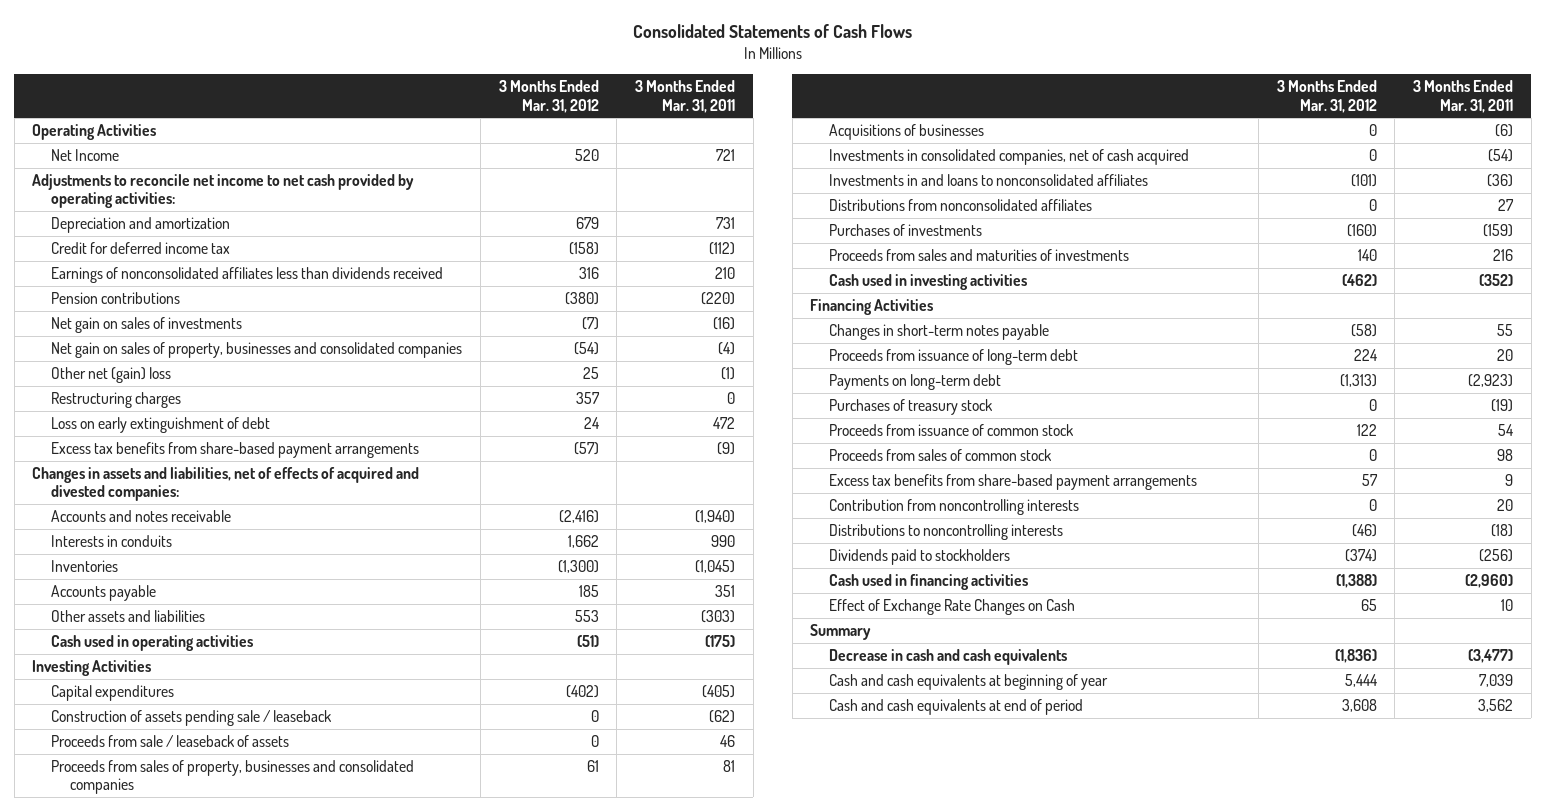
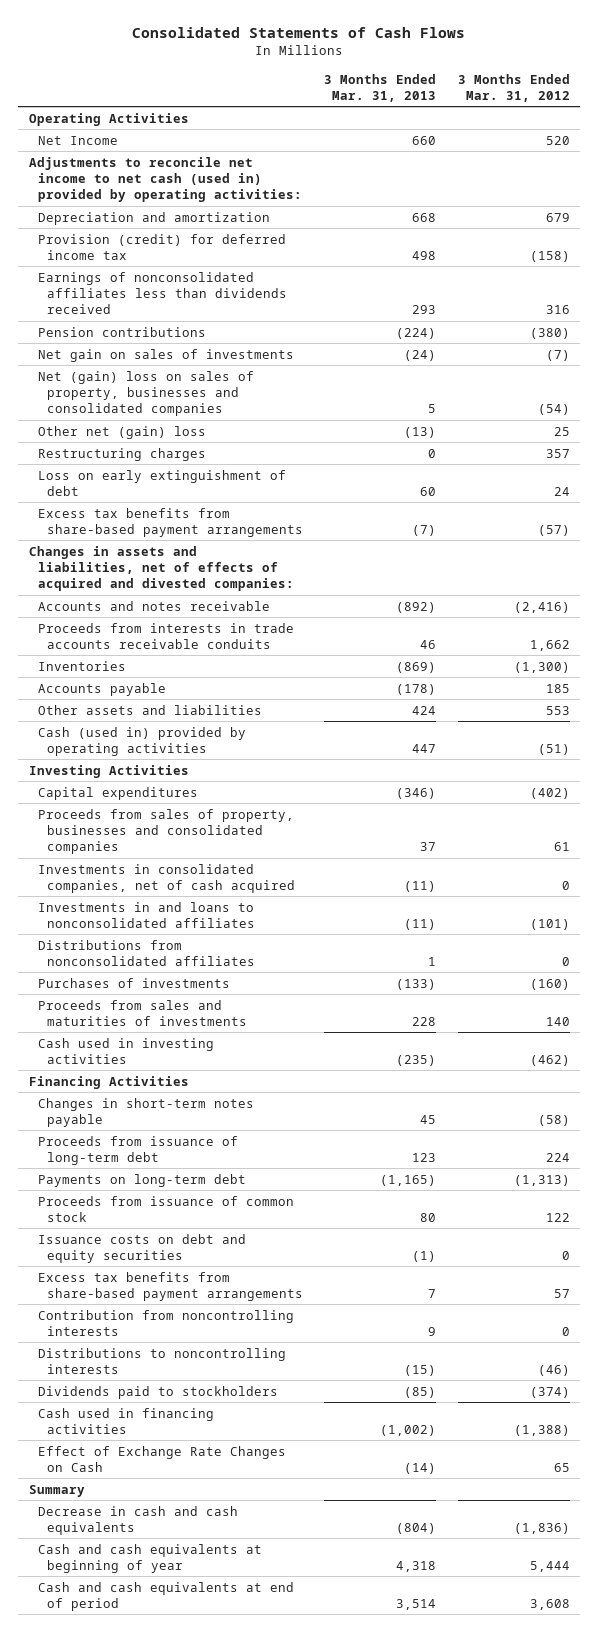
- | 3 Months Ended Mar. 31, 2012 | 3 Months Ended Mar. 31, 2011
+ | 3 Months Ended Mar. 31, 2013 | 3 Months Ended Mar. 31, 2012
- Adjustments to reconcile net income to net cash provided by operating activities:
+ Adjustments to reconcile net income to net cash (used in) provided by operating activities:
- Credit for deferred income tax | (158) | (112)
+ Provision (credit) for deferred income tax | 498 | (158)
- Net gain on sales of property, businesses and consolidated companies | (54) | (4)
+ Net (gain) loss on sales of property, businesses and consolidated companies | 5 | (54)
- Interests in conduits | 1,662 | 990
+ Proceeds from interests in trade accounts receivable conduits | 46 | 1,662
- Cash used in operating activities | (51) | (175)
+ Cash (used in) provided by operating activities | 447 | (51)
- Construction of assets pending sale / leaseback | 0 | (62)
- Proceeds from sale / leaseback of assets | 0 | 46
- Acquisitions of businesses | 0 | (6)
- Purchases of treasury stock | 0 | (19)
- Proceeds from sales of common stock | 0 | 98
+ Issuance costs on debt and equity securities | (1) | 0

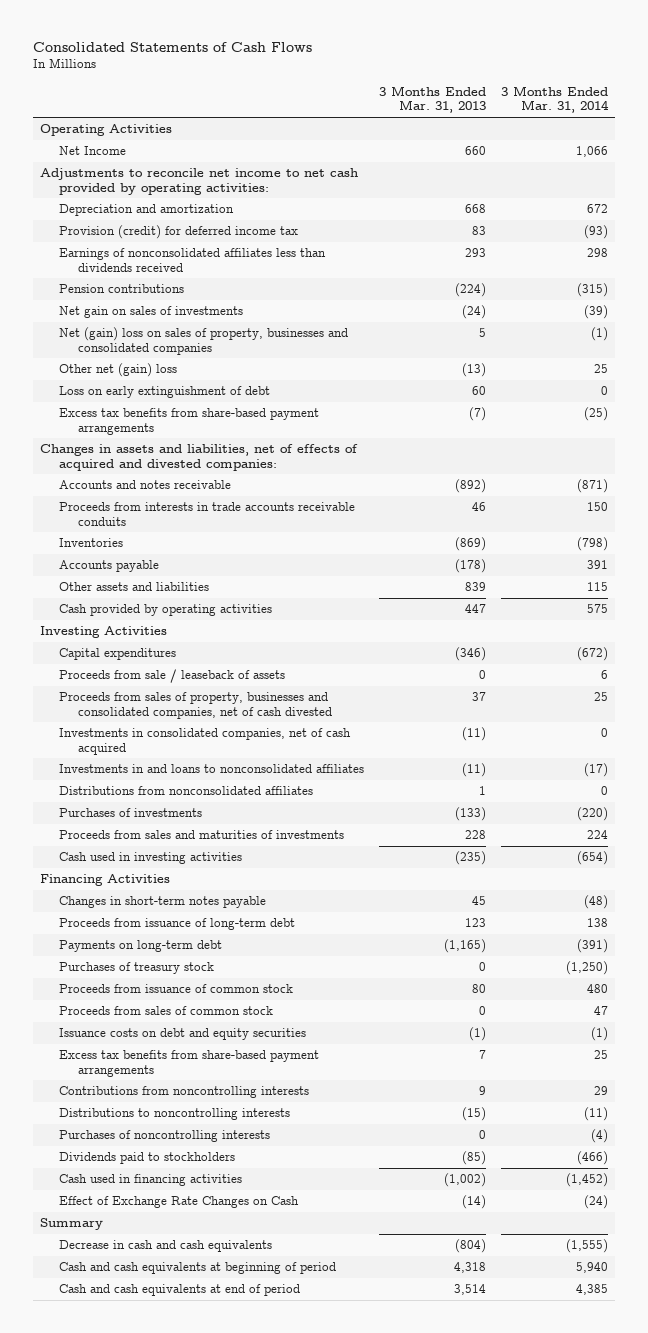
- | 3 Months Ended Mar. 31, 2013 | 3 Months Ended Mar. 31, 2012
+ | 3 Months Ended Mar. 31, 2013 | 3 Months Ended Mar. 31, 2014
- Adjustments to reconcile net income to net cash (used in) provided by operating activities:
+ Adjustments to reconcile net income to net cash provided by operating activities:
- Provision (credit) for deferred income tax | 498 | (158)
+ Provision (credit) for deferred income tax | 83 | (93)
- Restructuring charges | 0 | 357
- Other assets and liabilities | 424 | 553
- Cash (used in) provided by operating activities | 447 | (51)
+ Other assets and liabilities | 839 | 115
+ Cash provided by operating activities | 447 | 575
- Proceeds from sales of property, businesses and consolidated companies | 37 | 61
+ Proceeds from sale / leaseback of assets | 0 | 6
+ Proceeds from sales of property, businesses and consolidated companies, net of cash divested | 37 | 25
+ Purchases of treasury stock | 0 | (1,250)
+ Proceeds from sales of common stock | 0 | 47
- Contribution from noncontrolling interests | 9 | 0
+ Contributions from noncontrolling interests | 9 | 29
+ Purchases of noncontrolling interests | 0 | (4)
- Cash and cash equivalents at beginning of year | 4,318 | 5,444
+ Cash and cash equivalents at beginning of period | 4,318 | 5,940

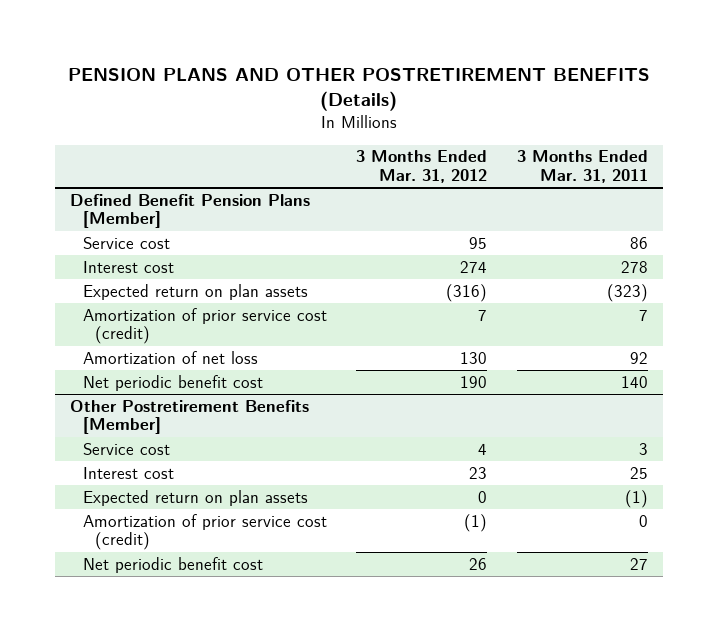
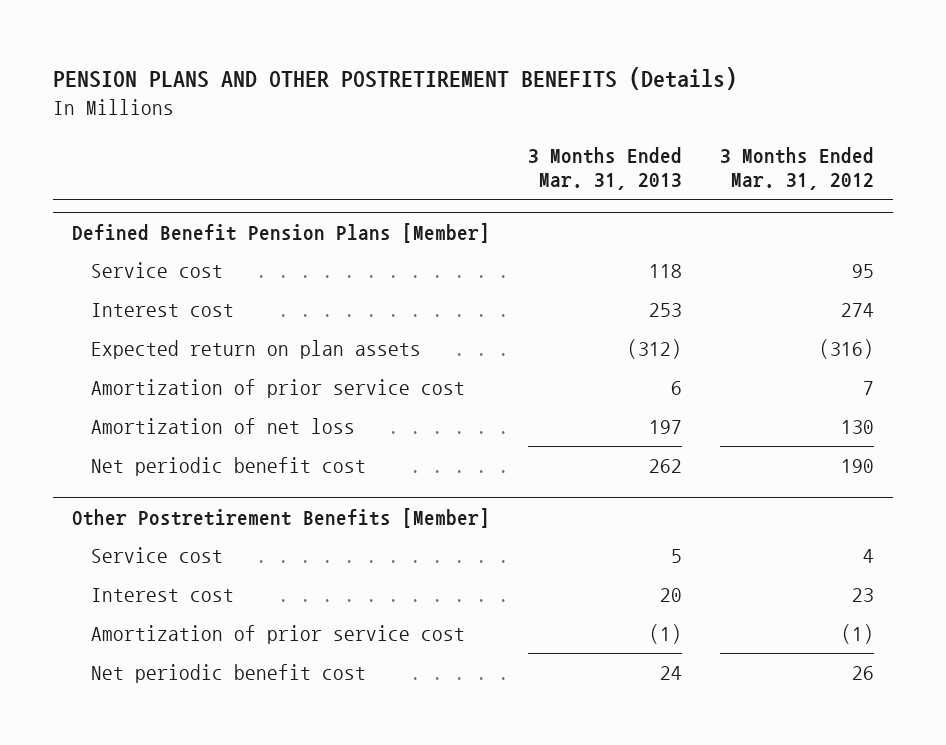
- | 3 Months Ended Mar. 31, 2012 | 3 Months Ended Mar. 31, 2011
+ | 3 Months Ended Mar. 31, 2013 | 3 Months Ended Mar. 31, 2012
@ Defined Benefit Pension Plans [Member]
- Amortization of prior service cost (credit) | 7 | 7
+ Amortization of prior service cost | 6 | 7
@ Other Postretirement Benefits [Member]
- Expected return on plan assets | 0 | (1)
- Amortization of prior service cost (credit) | (1) | 0
+ Amortization of prior service cost | (1) | (1)

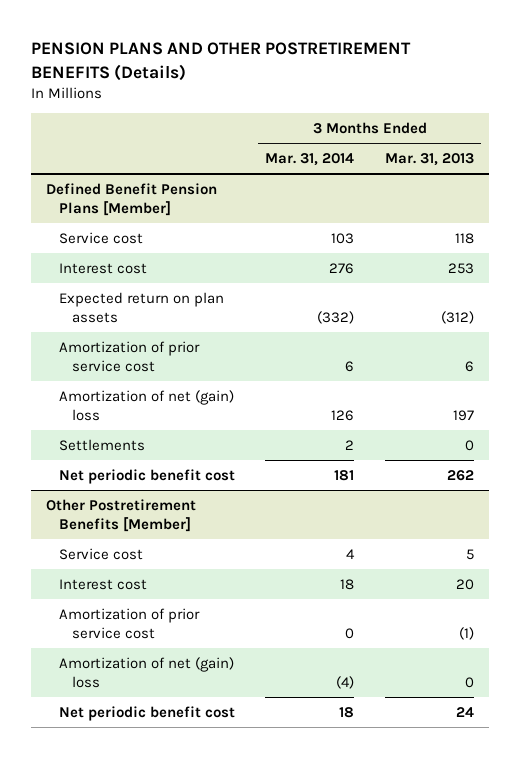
- | 3 Months Ended Mar. 31, 2013 | 3 Months Ended Mar. 31, 2012
+ | 3 Months Ended Mar. 31, 2014 | 3 Months Ended Mar. 31, 2013
@ Defined Benefit Pension Plans [Member]
- Amortization of net loss | 197 | 130
+ Amortization of net (gain) loss | 126 | 197
+ Settlements | 2 | 0
@ Other Postretirement Benefits [Member]
+ Amortization of net (gain) loss | (4) | 0

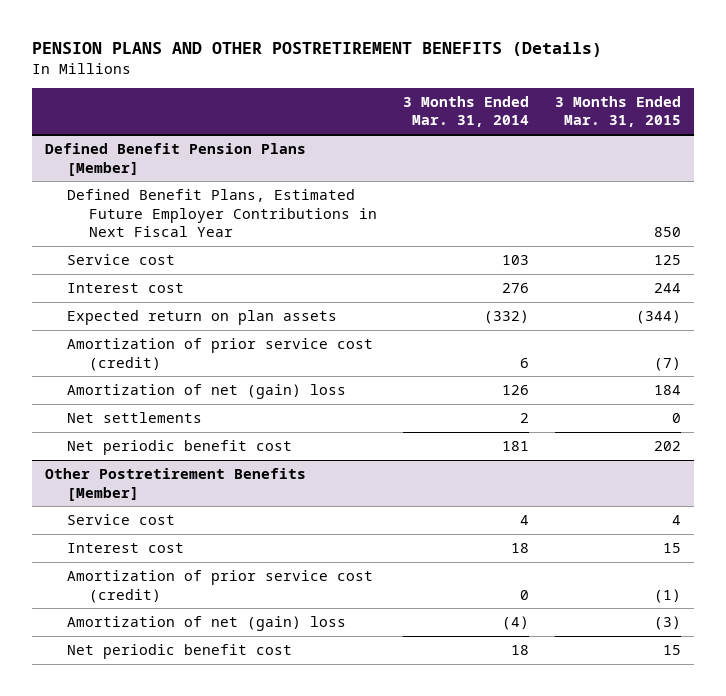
- | 3 Months Ended Mar. 31, 2014 | 3 Months Ended Mar. 31, 2013
+ | 3 Months Ended Mar. 31, 2014 | 3 Months Ended Mar. 31, 2015
@ Defined Benefit Pension Plans [Member]
+ Defined Benefit Plans, Estimated Future Employer Contributions in Next Fiscal Year | | 850
- Amortization of prior service cost | 6 | 6
+ Amortization of prior service cost (credit) | 6 | (7)
- Settlements | 2 | 0
+ Net settlements | 2 | 0
@ Other Postretirement Benefits [Member]
- Amortization of prior service cost | 0 | (1)
+ Amortization of prior service cost (credit) | 0 | (1)

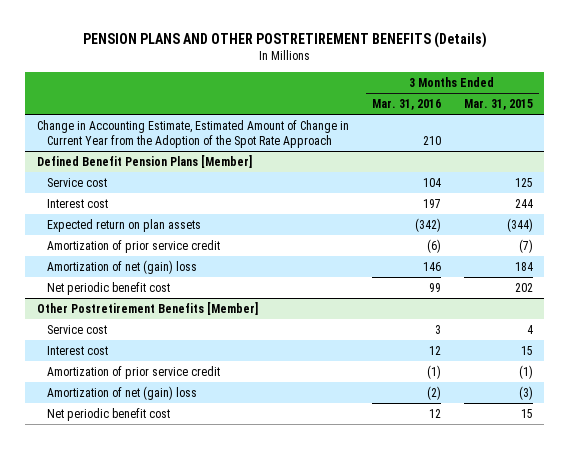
- | 3 Months Ended Mar. 31, 2014 | 3 Months Ended Mar. 31, 2015
+ | 3 Months Ended Mar. 31, 2016 | 3 Months Ended Mar. 31, 2015
+ Change in Accounting Estimate, Estimated Amount of Change in Current Year from the Adoption of the Spot Rate Approach | 210 |
@ Defined Benefit Pension Plans [Member]
- Defined Benefit Plans, Estimated Future Employer Contributions in Next Fiscal Year | | 850
- Amortization of prior service cost (credit) | 6 | (7)
+ Amortization of prior service credit | (6) | (7)
- Net settlements | 2 | 0
@ Other Postretirement Benefits [Member]
- Amortization of prior service cost (credit) | 0 | (1)
+ Amortization of prior service credit | (1) | (1)

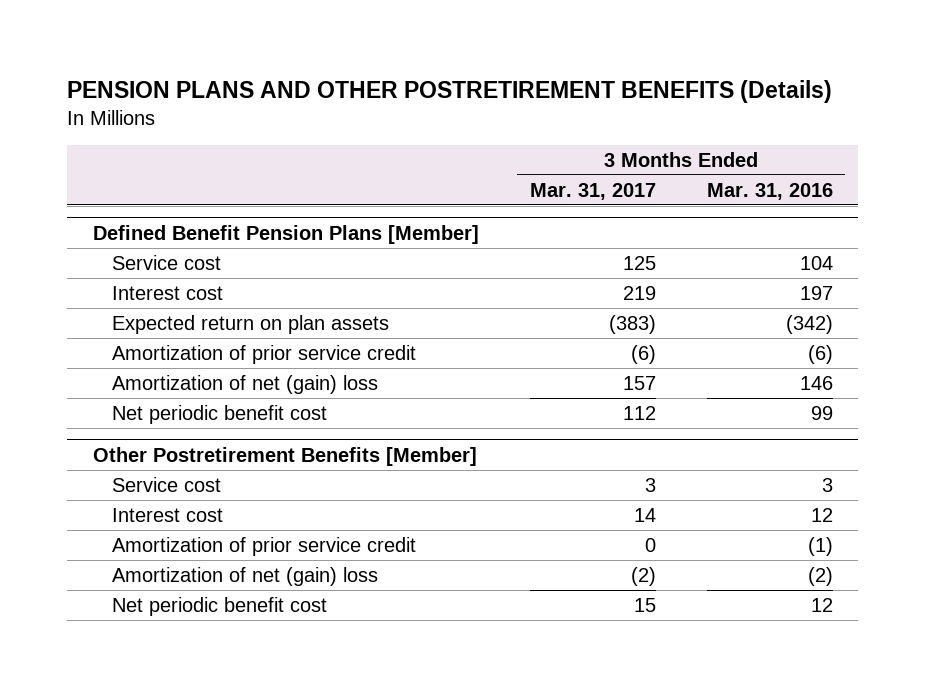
- | 3 Months Ended Mar. 31, 2016 | 3 Months Ended Mar. 31, 2015
+ | 3 Months Ended Mar. 31, 2017 | 3 Months Ended Mar. 31, 2016
- Change in Accounting Estimate, Estimated Amount of Change in Current Year from the Adoption of the Spot Rate Approach | 210 |

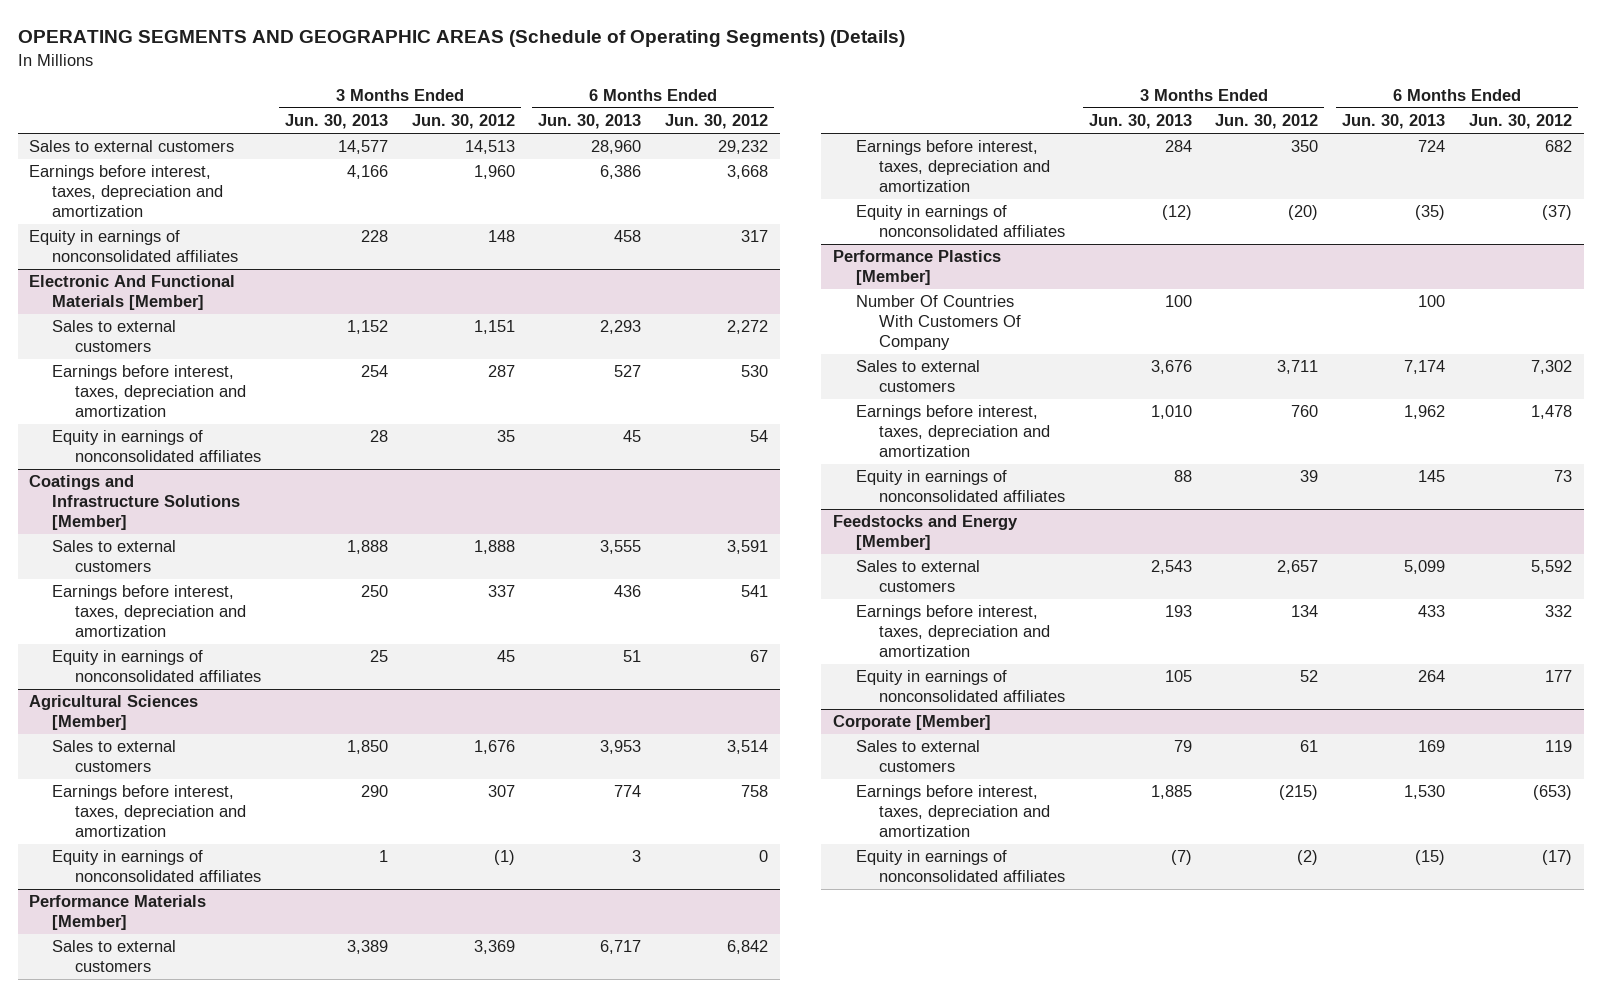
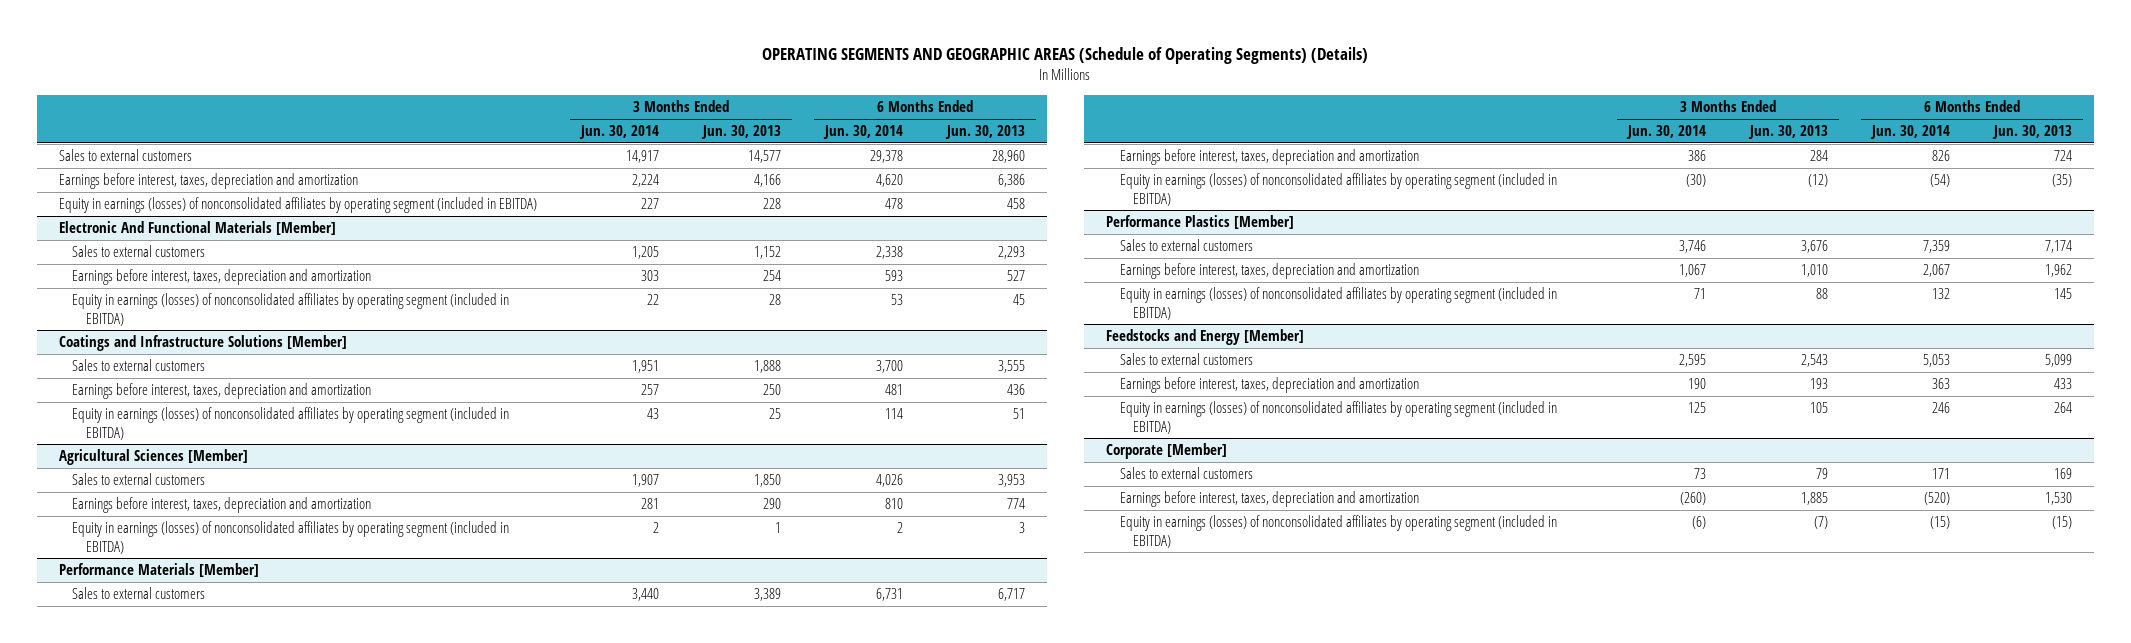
- | 3 Months Ended Jun. 30, 2013 | 3 Months Ended Jun. 30, 2012 | 6 Months Ended Jun. 30, 2013 | 6 Months Ended Jun. 30, 2012
+ | 3 Months Ended Jun. 30, 2014 | 3 Months Ended Jun. 30, 2013 | 6 Months Ended Jun. 30, 2014 | 6 Months Ended Jun. 30, 2013
- Equity in earnings of nonconsolidated affiliates | 228 | 148 | 458 | 317
+ Equity in earnings (losses) of nonconsolidated affiliates by operating segment (included in EBITDA) | 227 | 228 | 478 | 458
@ Electronic And Functional Materials [Member]
- Equity in earnings of nonconsolidated affiliates | 28 | 35 | 45 | 54
+ Equity in earnings (losses) of nonconsolidated affiliates by operating segment (included in EBITDA) | 22 | 28 | 53 | 45
@ Coatings and Infrastructure Solutions [Member]
- Equity in earnings of nonconsolidated affiliates | 25 | 45 | 51 | 67
+ Equity in earnings (losses) of nonconsolidated affiliates by operating segment (included in EBITDA) | 43 | 25 | 114 | 51
@ Agricultural Sciences [Member]
- Equity in earnings of nonconsolidated affiliates | 1 | (1) | 3 | 0
+ Equity in earnings (losses) of nonconsolidated affiliates by operating segment (included in EBITDA) | 2 | 1 | 2 | 3
@ Performance Materials [Member]
- Equity in earnings of nonconsolidated affiliates | (12) | (20) | (35) | (37)
+ Equity in earnings (losses) of nonconsolidated affiliates by operating segment (included in EBITDA) | (30) | (12) | (54) | (35)
@ Performance Plastics [Member]
- Number Of Countries With Customers Of Company | 100 | | 100 |
- Equity in earnings of nonconsolidated affiliates | 88 | 39 | 145 | 73
+ Equity in earnings (losses) of nonconsolidated affiliates by operating segment (included in EBITDA) | 71 | 88 | 132 | 145
@ Feedstocks and Energy [Member]
- Equity in earnings of nonconsolidated affiliates | 105 | 52 | 264 | 177
+ Equity in earnings (losses) of nonconsolidated affiliates by operating segment (included in EBITDA) | 125 | 105 | 246 | 264
@ Corporate [Member]
- Equity in earnings of nonconsolidated affiliates | (7) | (2) | (15) | (17)
+ Equity in earnings (losses) of nonconsolidated affiliates by operating segment (included in EBITDA) | (6) | (7) | (15) | (15)

